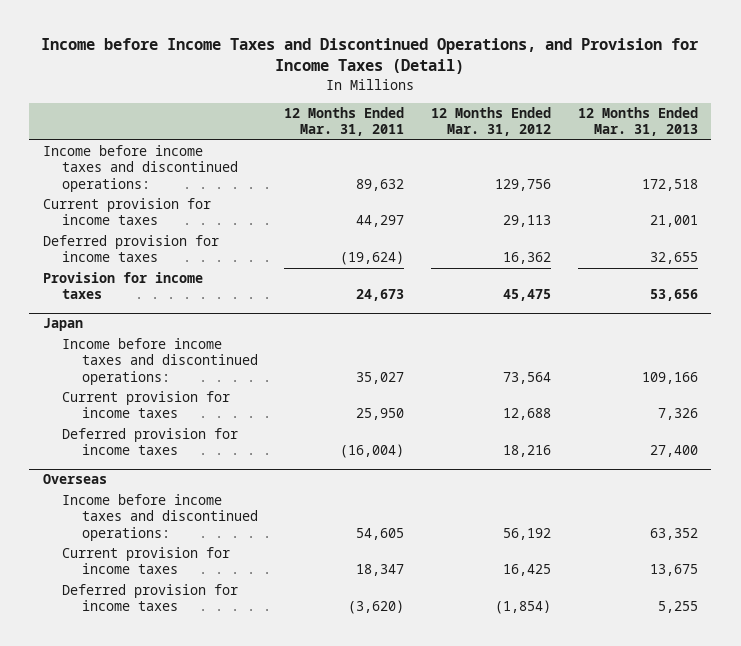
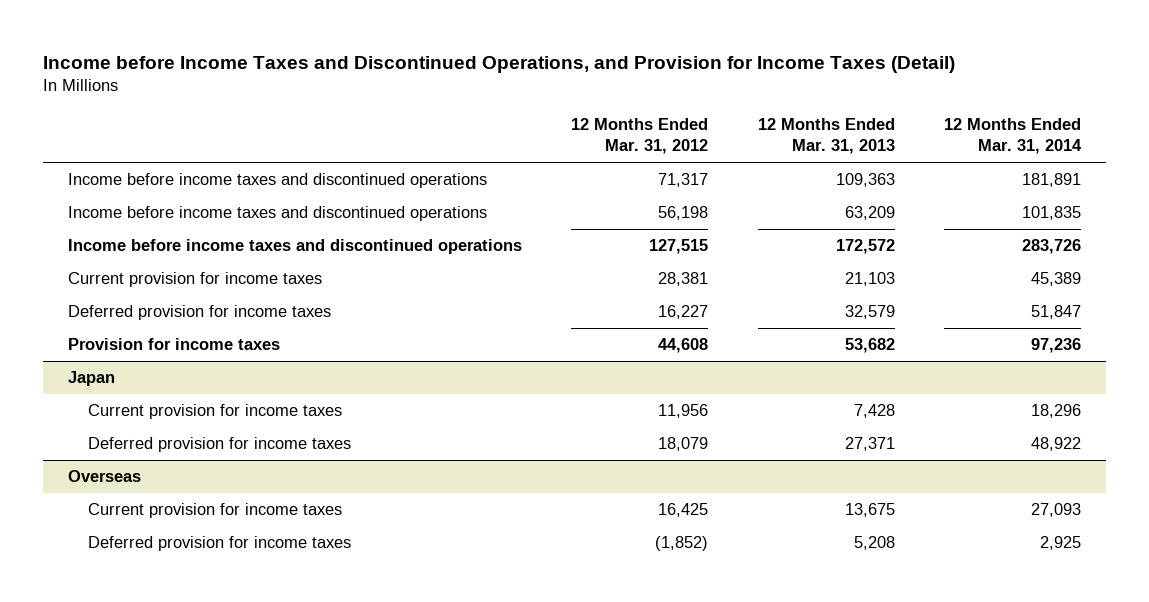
- | 12 Months Ended Mar. 31, 2011 | 12 Months Ended Mar. 31, 2012 | 12 Months Ended Mar. 31, 2013
+ | 12 Months Ended Mar. 31, 2012 | 12 Months Ended Mar. 31, 2013 | 12 Months Ended Mar. 31, 2014
- Income before income taxes and discontinued operations: | 89,632 | 129,756 | 172,518
- Current provision for income taxes | 44,297 | 29,113 | 21,001
- Deferred provision for income taxes | (19,624) | 16,362 | 32,655
- Provision for income taxes | 24,673 | 45,475 | 53,656
+ Income before income taxes and discontinued operations | 71,317 | 109,363 | 181,891
+ Income before income taxes and discontinued operations | 56,198 | 63,209 | 101,835
+ Income before income taxes and discontinued operations | 127,515 | 172,572 | 283,726
+ Current provision for income taxes | 28,381 | 21,103 | 45,389
+ Deferred provision for income taxes | 16,227 | 32,579 | 51,847
+ Provision for income taxes | 44,608 | 53,682 | 97,236
@ Japan
- Income before income taxes and discontinued operations: | 35,027 | 73,564 | 109,166
- Current provision for income taxes | 25,950 | 12,688 | 7,326
- Deferred provision for income taxes | (16,004) | 18,216 | 27,400
+ Current provision for income taxes | 11,956 | 7,428 | 18,296
+ Deferred provision for income taxes | 18,079 | 27,371 | 48,922
@ Overseas
- Income before income taxes and discontinued operations: | 54,605 | 56,192 | 63,352
- Deferred provision for income taxes | (3,620) | (1,854) | 5,255
+ Deferred provision for income taxes | (1,852) | 5,208 | 2,925

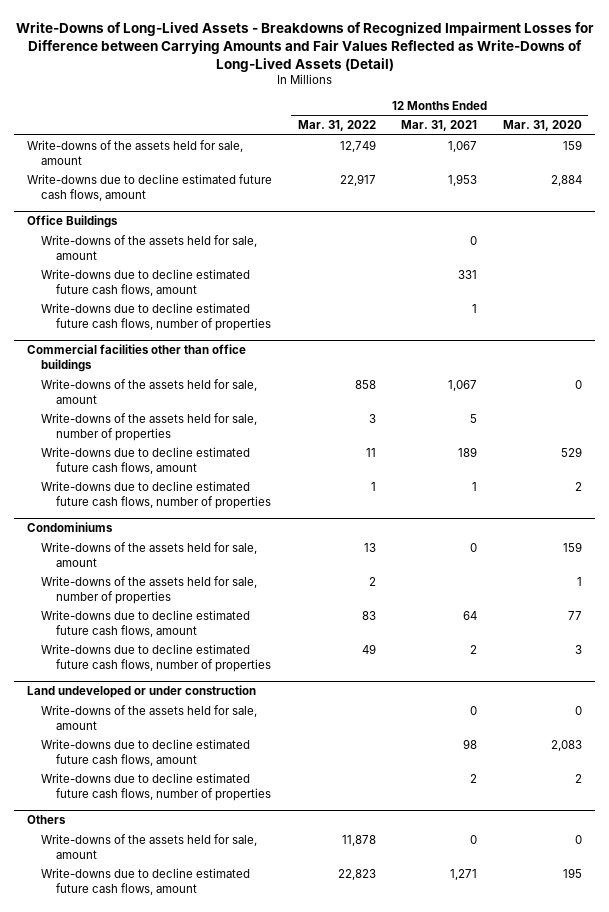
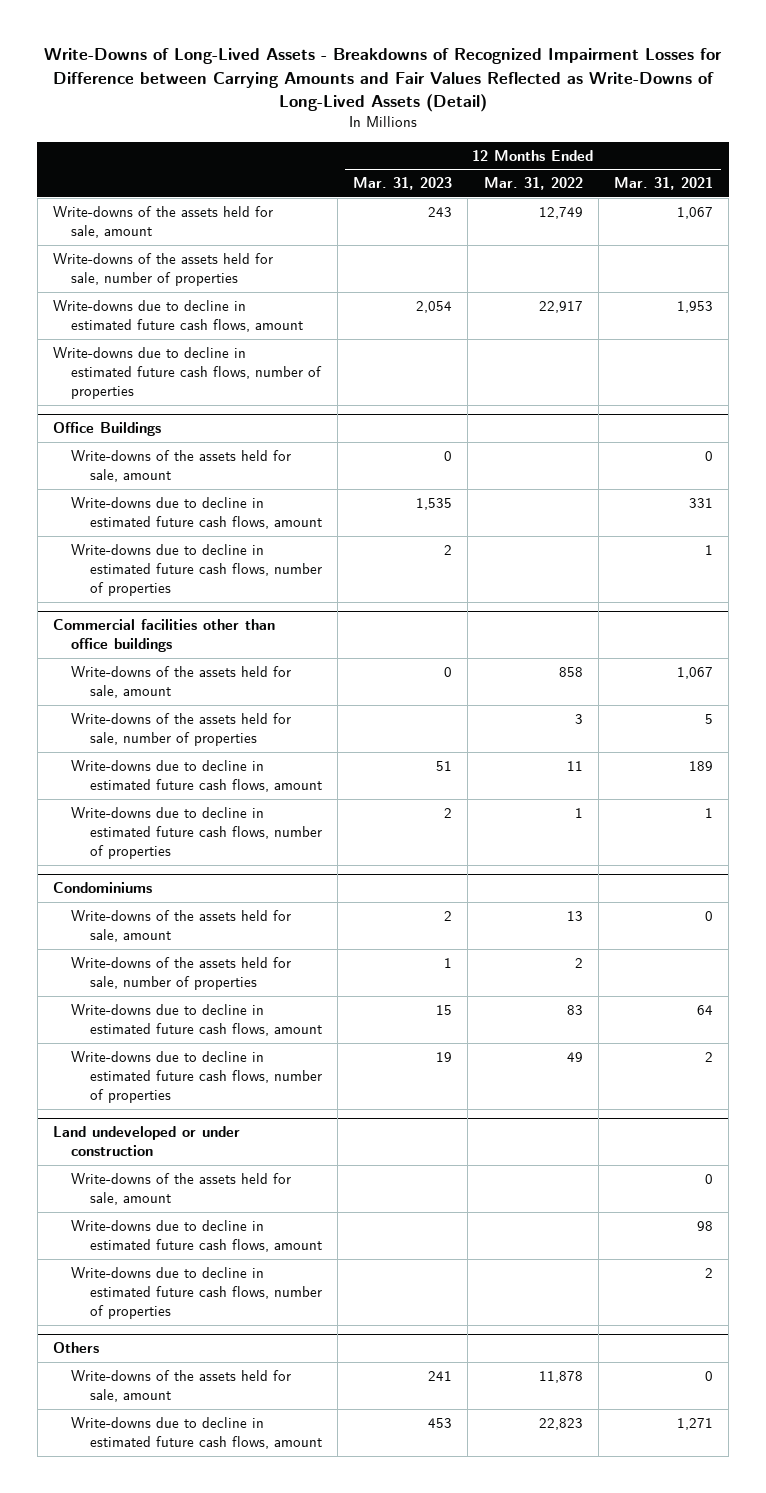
- | 12 Months Ended Mar. 31, 2022 | 12 Months Ended Mar. 31, 2021 | 12 Months Ended Mar. 31, 2020
+ | 12 Months Ended Mar. 31, 2023 | 12 Months Ended Mar. 31, 2022 | 12 Months Ended Mar. 31, 2021
- Write-downs due to decline estimated future cash flows, amount | 22,917 | 1,953 | 2,884
+ Write-downs of the assets held for sale, number of properties
+ Write-downs due to decline in estimated future cash flows, amount | 2,054 | 22,917 | 1,953
+ Write-downs due to decline in estimated future cash flows, number of properties
@ Office Buildings
- Write-downs due to decline estimated future cash flows, amount | | 331 |
- Write-downs due to decline estimated future cash flows, number of properties | | 1 |
+ Write-downs due to decline in estimated future cash flows, amount | 1,535 | | 331
+ Write-downs due to decline in estimated future cash flows, number of properties | 2 | | 1
@ Commercial facilities other than office buildings
- Write-downs due to decline estimated future cash flows, amount | 11 | 189 | 529
- Write-downs due to decline estimated future cash flows, number of properties | 1 | 1 | 2
+ Write-downs due to decline in estimated future cash flows, amount | 51 | 11 | 189
+ Write-downs due to decline in estimated future cash flows, number of properties | 2 | 1 | 1
@ Condominiums
- Write-downs due to decline estimated future cash flows, amount | 83 | 64 | 77
- Write-downs due to decline estimated future cash flows, number of properties | 49 | 2 | 3
+ Write-downs due to decline in estimated future cash flows, amount | 15 | 83 | 64
+ Write-downs due to decline in estimated future cash flows, number of properties | 19 | 49 | 2
@ Land undeveloped or under construction
- Write-downs due to decline estimated future cash flows, amount | | 98 | 2,083
- Write-downs due to decline estimated future cash flows, number of properties | | 2 | 2
+ Write-downs due to decline in estimated future cash flows, amount | | | 98
+ Write-downs due to decline in estimated future cash flows, number of properties | | | 2
@ Others
- Write-downs due to decline estimated future cash flows, amount | 22,823 | 1,271 | 195
+ Write-downs due to decline in estimated future cash flows, amount | 453 | 22,823 | 1,271

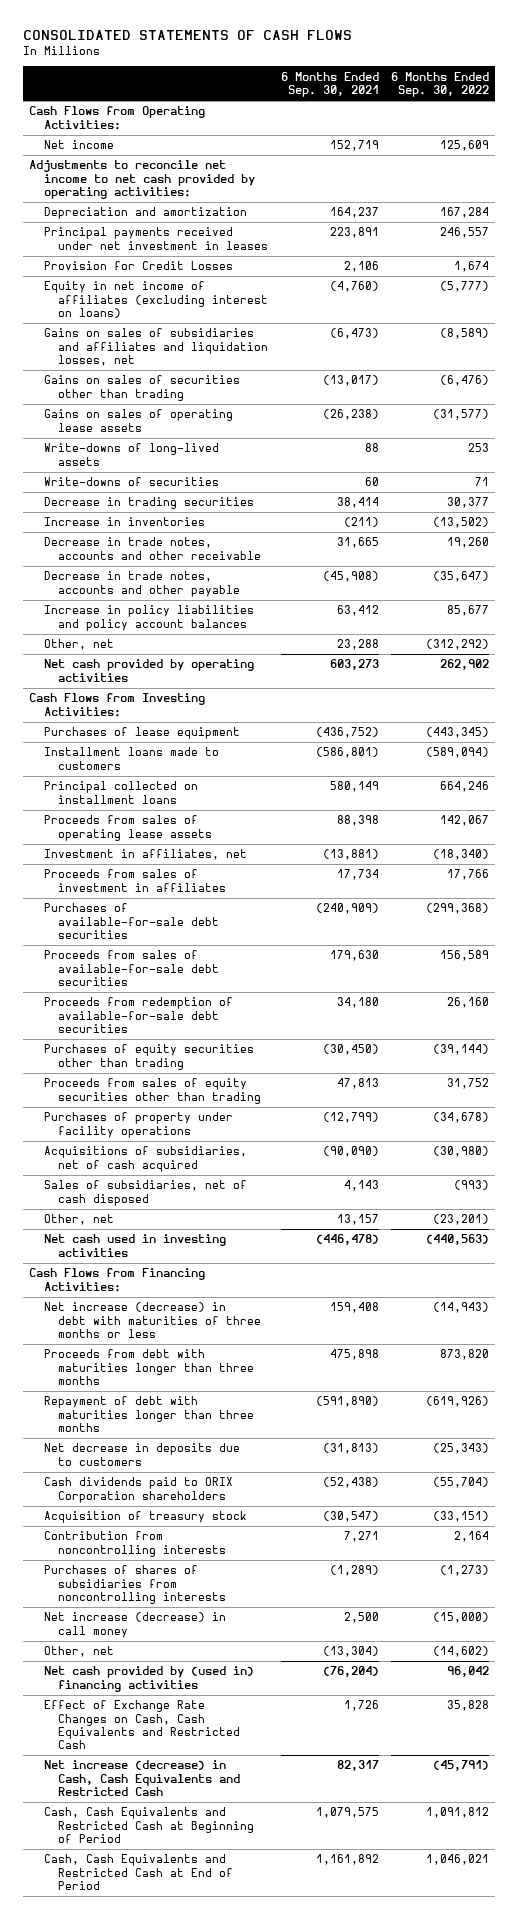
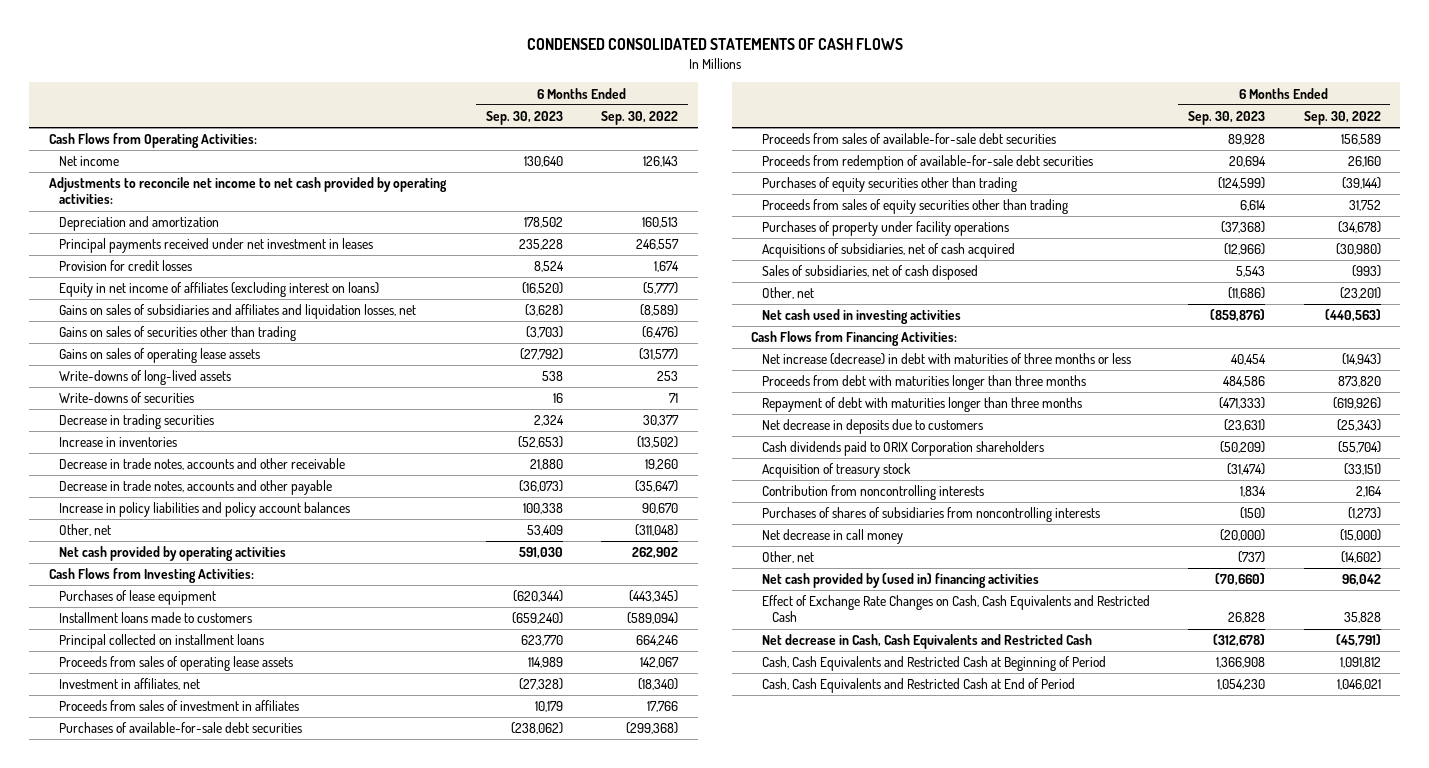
- CONSOLIDATED STATEMENTS OF CASH FLOWS
+ CONDENSED CONSOLIDATED STATEMENTS OF CASH FLOWS
- | 6 Months Ended Sep. 30, 2021 | 6 Months Ended Sep. 30, 2022
+ | 6 Months Ended Sep. 30, 2023 | 6 Months Ended Sep. 30, 2022
- Net income | 152,719 | 125,609
+ Net income | 130,640 | 126,143
- Depreciation and amortization | 164,237 | 167,284
+ Depreciation and amortization | 178,502 | 160,513
- Provision for Credit Losses | 2,106 | 1,674
+ Provision for credit losses | 8,524 | 1,674
- Increase in policy liabilities and policy account balances | 63,412 | 85,677
- Other, net | 23,288 | (312,292)
+ Increase in policy liabilities and policy account balances | 100,338 | 90,670
+ Other, net | 53,409 | (311,048)
- Net increase (decrease) in call money | 2,500 | (15,000)
+ Net decrease in call money | (20,000) | (15,000)
- Net increase (decrease) in Cash, Cash Equivalents and Restricted Cash | 82,317 | (45,791)
+ Net decrease in Cash, Cash Equivalents and Restricted Cash | (312,678) | (45,791)

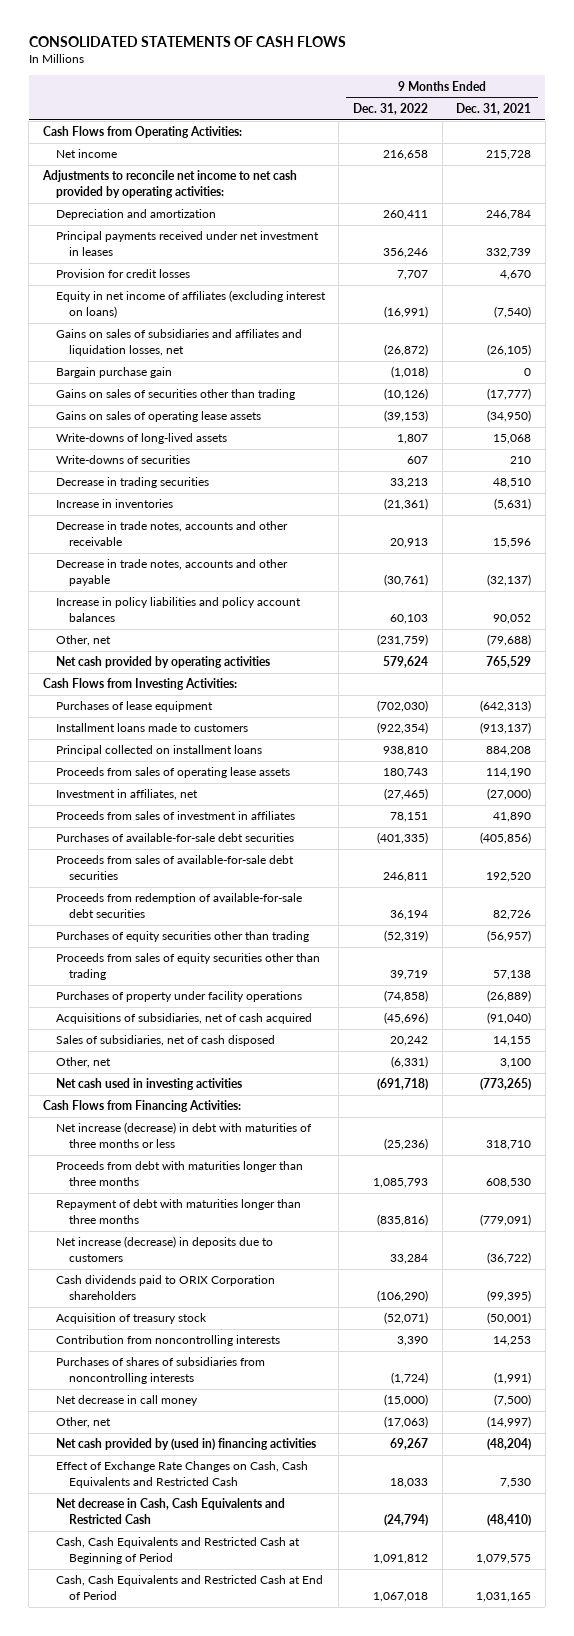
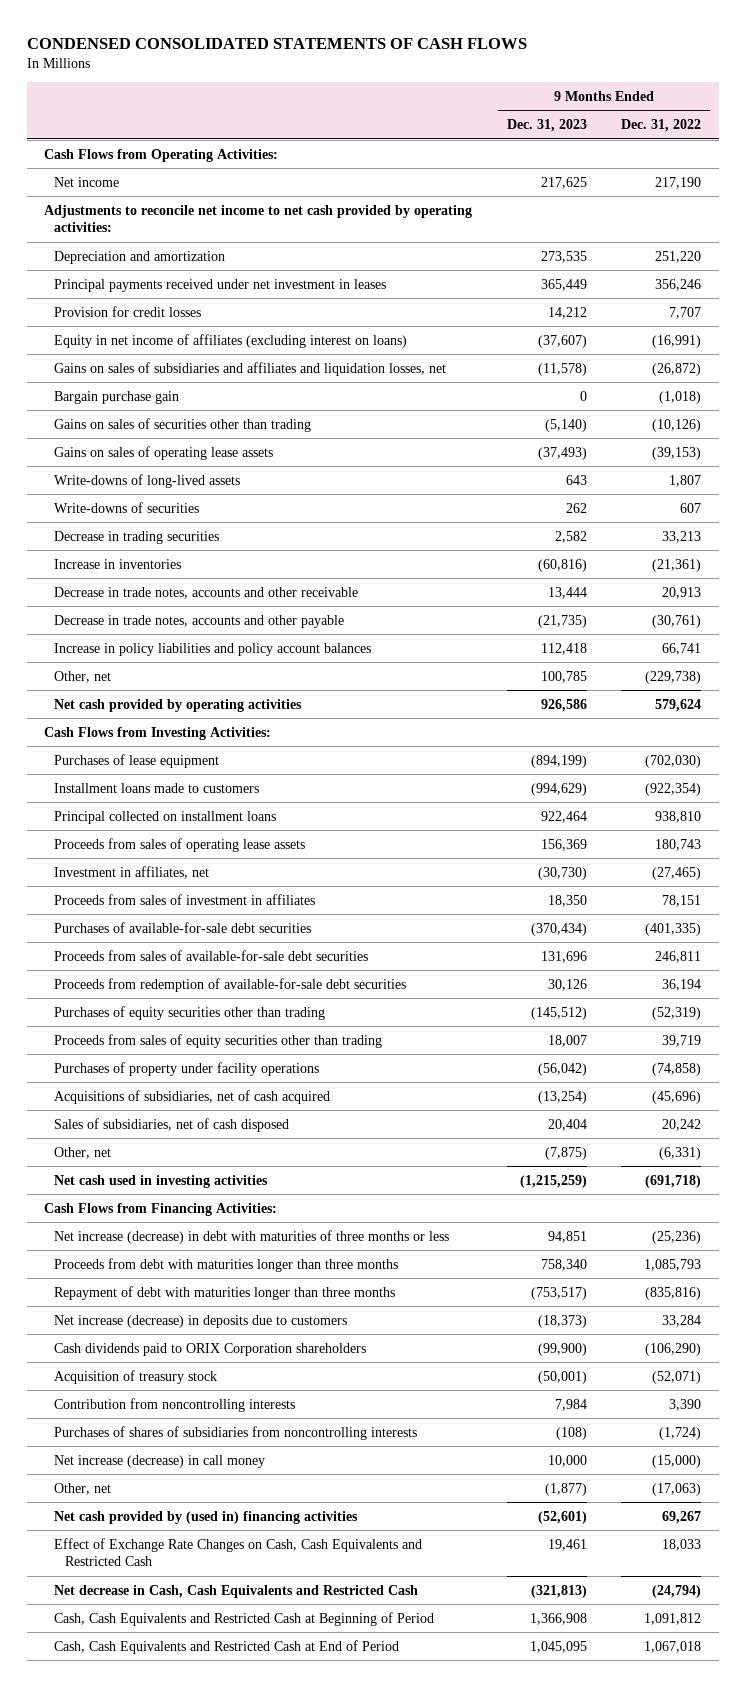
- CONSOLIDATED STATEMENTS OF CASH FLOWS
+ CONDENSED CONSOLIDATED STATEMENTS OF CASH FLOWS
- | 9 Months Ended Dec. 31, 2022 | 9 Months Ended Dec. 31, 2021
+ | 9 Months Ended Dec. 31, 2023 | 9 Months Ended Dec. 31, 2022
- Net income | 216,658 | 215,728
+ Net income | 217,625 | 217,190
- Depreciation and amortization | 260,411 | 246,784
+ Depreciation and amortization | 273,535 | 251,220
- Increase in policy liabilities and policy account balances | 60,103 | 90,052
- Other, net | (231,759) | (79,688)
+ Increase in policy liabilities and policy account balances | 112,418 | 66,741
+ Other, net | 100,785 | (229,738)
- Net decrease in call money | (15,000) | (7,500)
+ Net increase (decrease) in call money | 10,000 | (15,000)

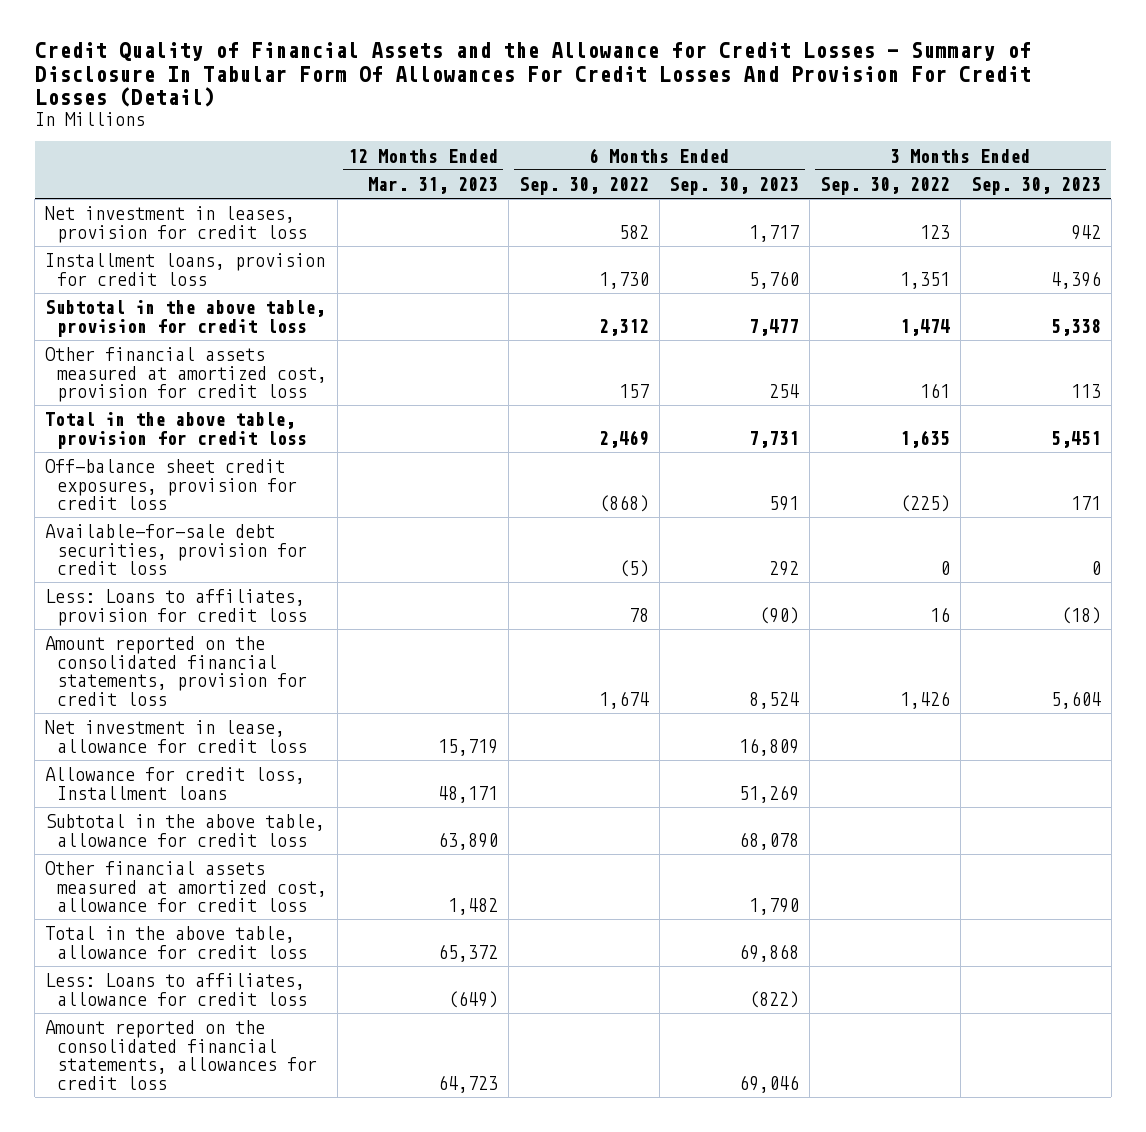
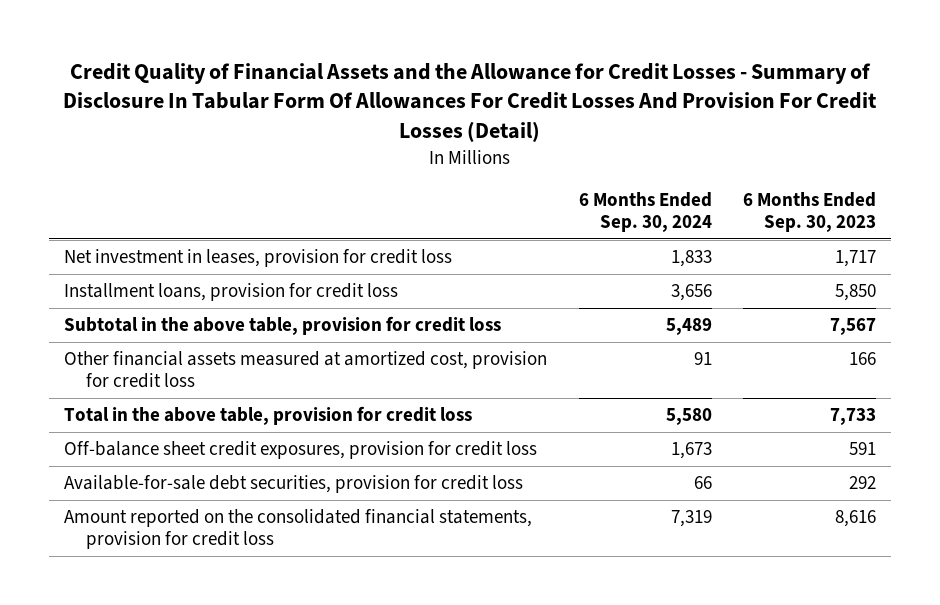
- | 12 Months Ended Mar. 31, 2023 | 6 Months Ended Sep. 30, 2022 | 6 Months Ended Sep. 30, 2023 | 3 Months Ended Sep. 30, 2022 | 3 Months Ended Sep. 30, 2023
+ | 6 Months Ended Sep. 30, 2024 | 6 Months Ended Sep. 30, 2023
- Installment loans, provision for credit loss | | 1,730 | 5,760 | 1,351 | 4,396
- Subtotal in the above table, provision for credit loss | | 2,312 | 7,477 | 1,474 | 5,338
- Other financial assets measured at amortized cost, provision for credit loss | | 157 | 254 | 161 | 113
- Total in the above table, provision for credit loss | | 2,469 | 7,731 | 1,635 | 5,451
+ Installment loans, provision for credit loss | 3,656 | 5,850
+ Subtotal in the above table, provision for credit loss | 5,489 | 7,567
+ Other financial assets measured at amortized cost, provision for credit loss | 91 | 166
+ Total in the above table, provision for credit loss | 5,580 | 7,733
- Less: Loans to affiliates, provision for credit loss | | 78 | (90) | 16 | (18)
- Amount reported on the consolidated financial statements, provision for credit loss | | 1,674 | 8,524 | 1,426 | 5,604
- Net investment in lease, allowance for credit loss | 15,719 | | 16,809 | |
- Allowance for credit loss, Installment loans | 48,171 | | 51,269 | |
- Subtotal in the above table, allowance for credit loss | 63,890 | | 68,078 | |
- Other financial assets measured at amortized cost, allowance for credit loss | 1,482 | | 1,790 | |
- Total in the above table, allowance for credit loss | 65,372 | | 69,868 | |
- Less: Loans to affiliates, allowance for credit loss | (649) | | (822) | |
- Amount reported on the consolidated financial statements, allowances for credit loss | 64,723 | | 69,046 | |
+ Amount reported on the consolidated financial statements, provision for credit loss | 7,319 | 8,616

